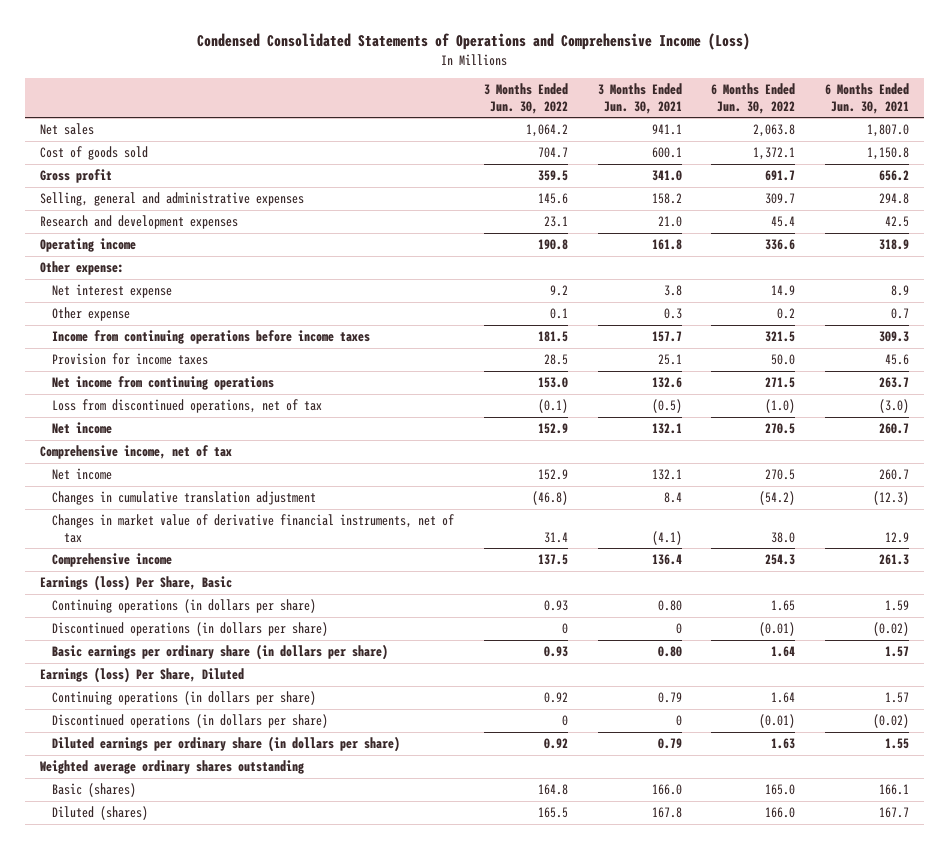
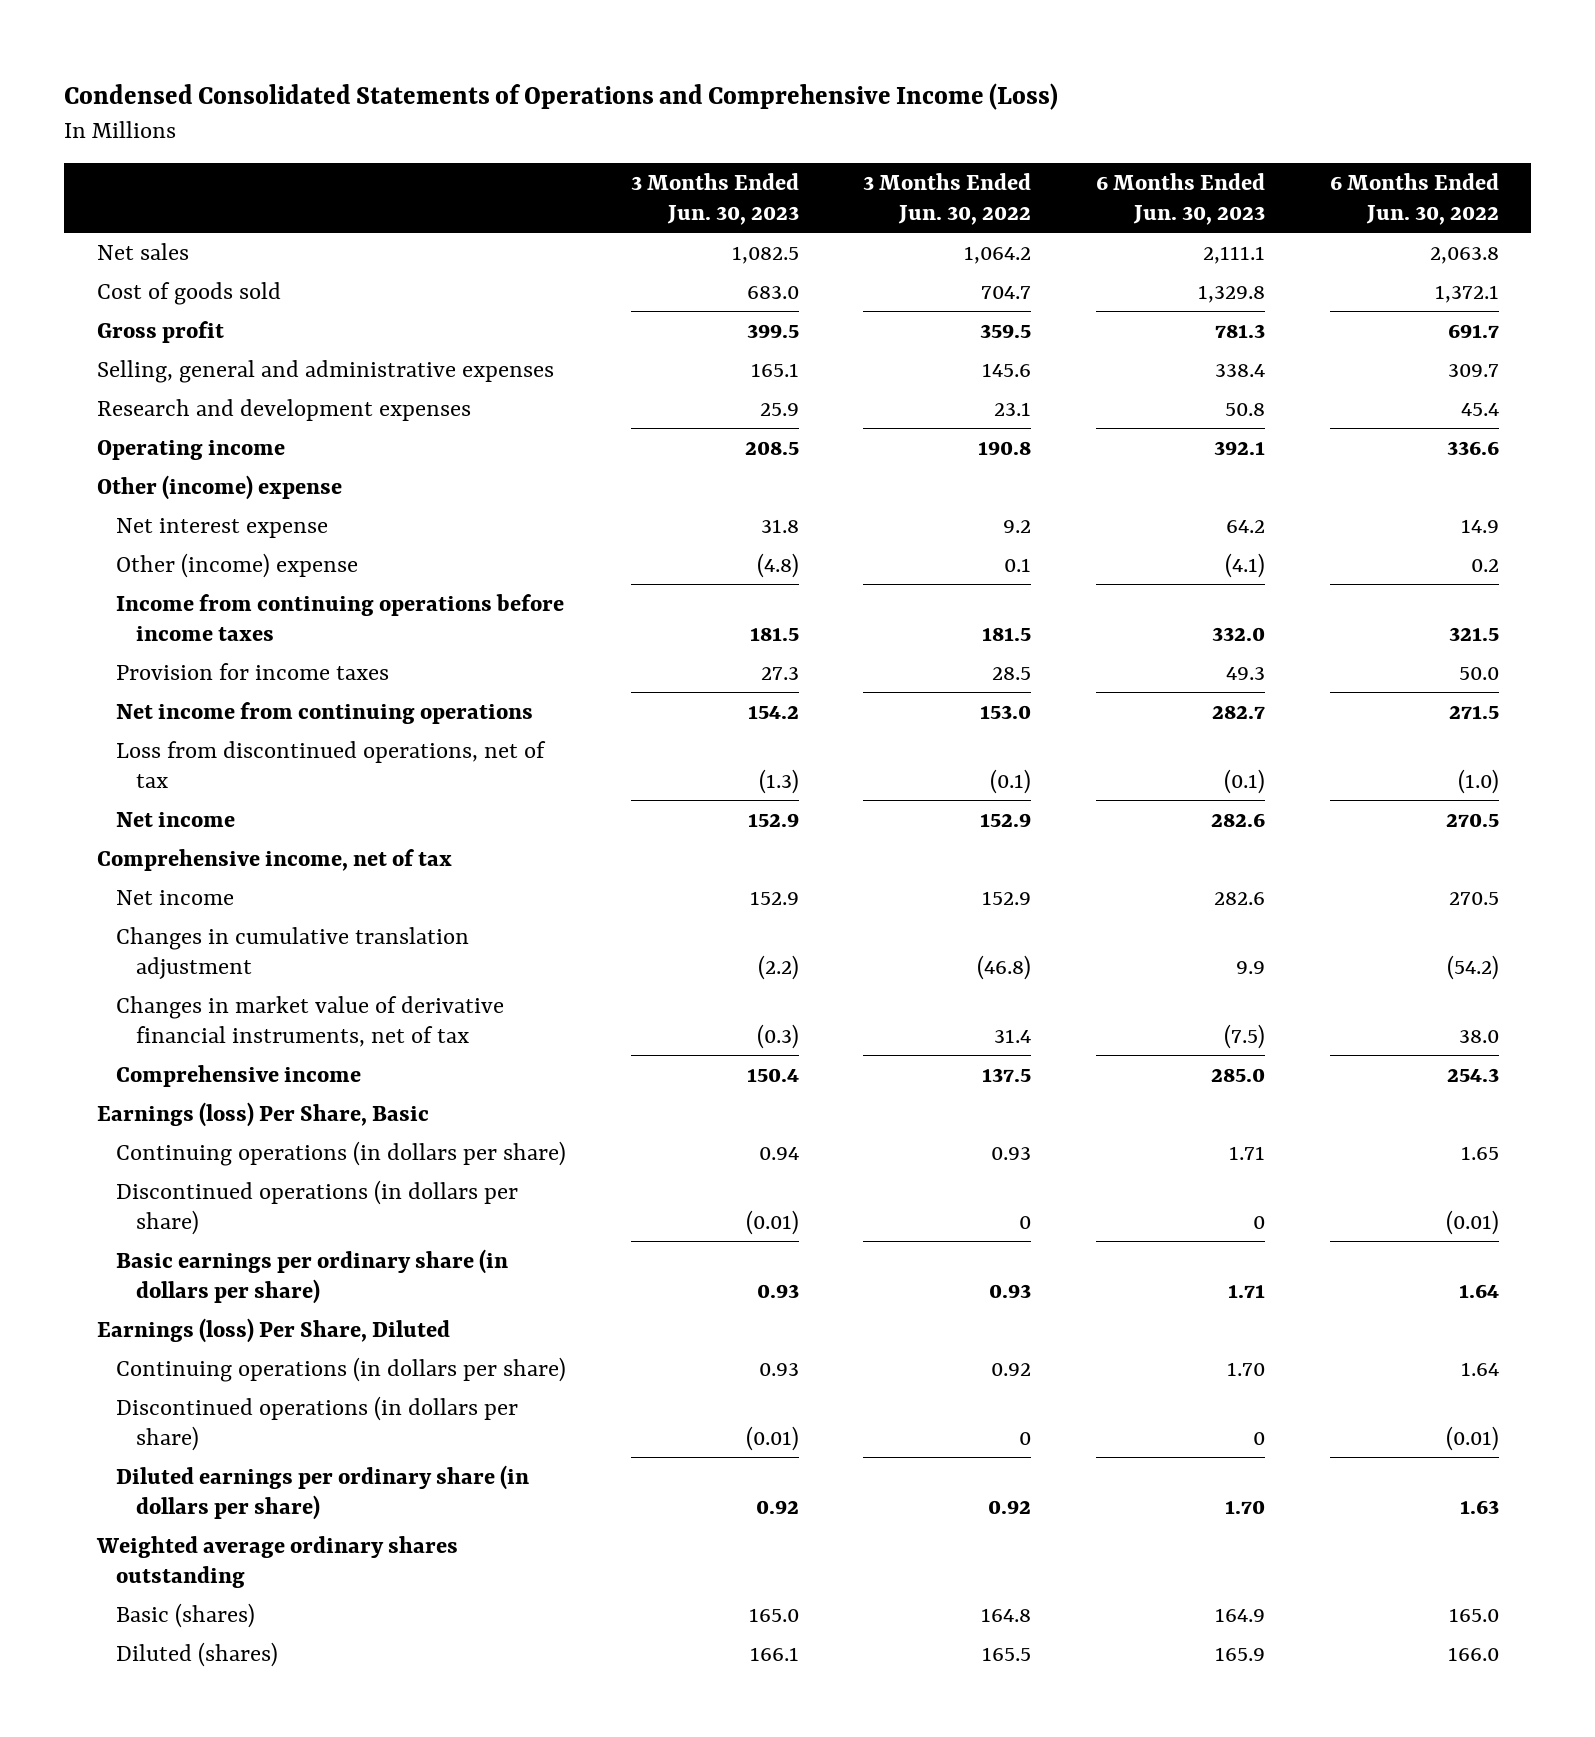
- | 3 Months Ended Jun. 30, 2022 | 3 Months Ended Jun. 30, 2021 | 6 Months Ended Jun. 30, 2022 | 6 Months Ended Jun. 30, 2021
+ | 3 Months Ended Jun. 30, 2023 | 3 Months Ended Jun. 30, 2022 | 6 Months Ended Jun. 30, 2023 | 6 Months Ended Jun. 30, 2022
- Other expense:
+ Other (income) expense
- Other expense | 0.1 | 0.3 | 0.2 | 0.7
+ Other (income) expense | (4.8) | 0.1 | (4.1) | 0.2

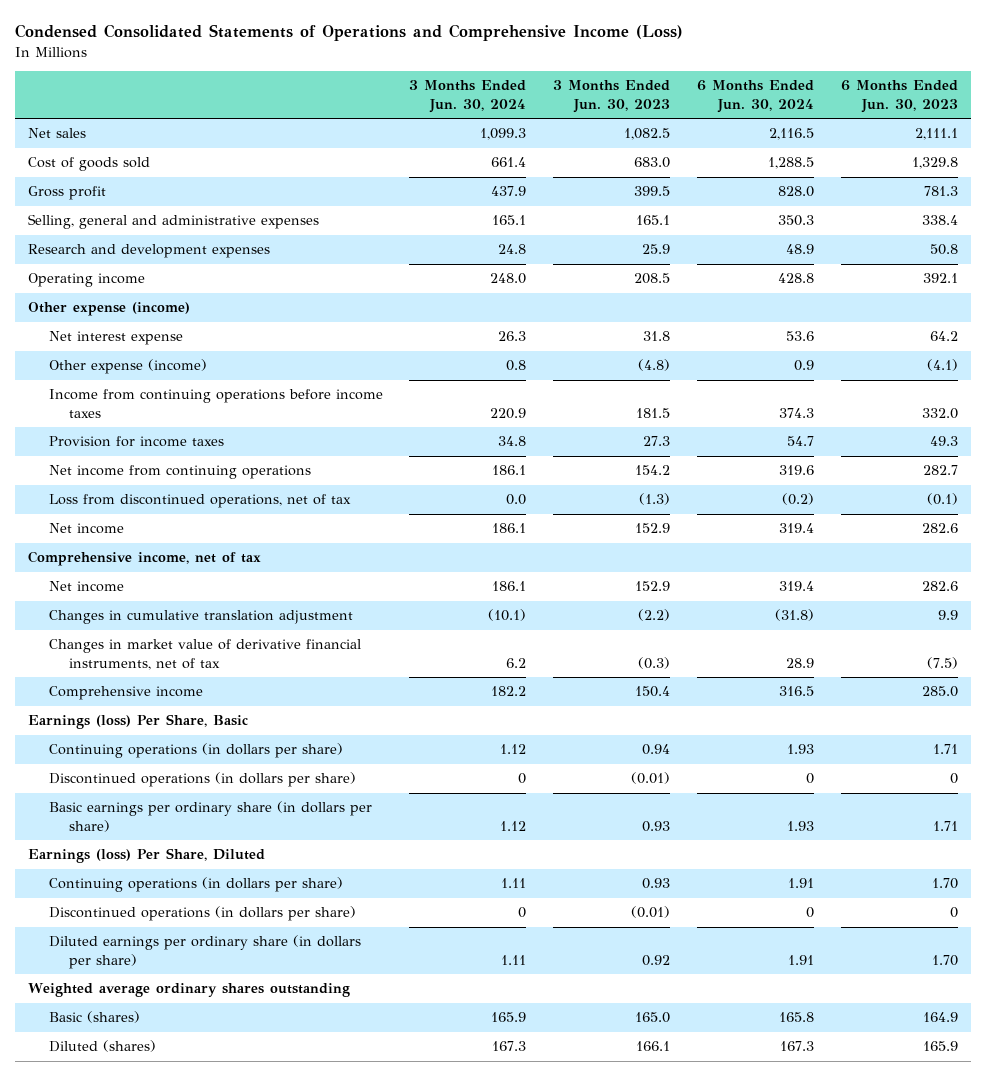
- | 3 Months Ended Jun. 30, 2023 | 3 Months Ended Jun. 30, 2022 | 6 Months Ended Jun. 30, 2023 | 6 Months Ended Jun. 30, 2022
+ | 3 Months Ended Jun. 30, 2024 | 3 Months Ended Jun. 30, 2023 | 6 Months Ended Jun. 30, 2024 | 6 Months Ended Jun. 30, 2023
- Other (income) expense
+ Other expense (income)
- Other (income) expense | (4.8) | 0.1 | (4.1) | 0.2
+ Other expense (income) | 0.8 | (4.8) | 0.9 | (4.1)

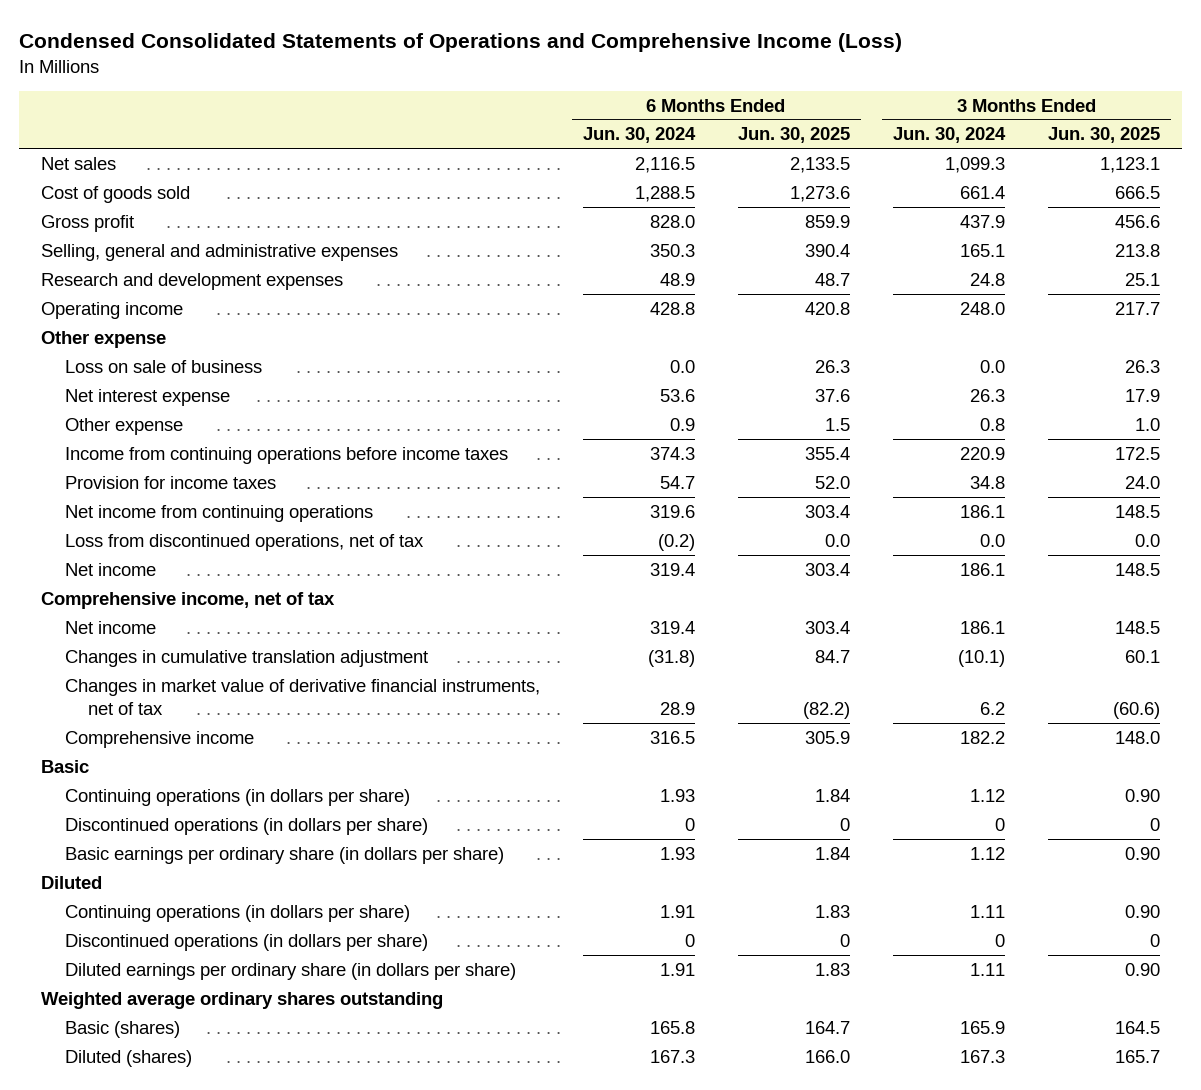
- | 3 Months Ended Jun. 30, 2024 | 3 Months Ended Jun. 30, 2023 | 6 Months Ended Jun. 30, 2024 | 6 Months Ended Jun. 30, 2023
+ | 6 Months Ended Jun. 30, 2024 | 6 Months Ended Jun. 30, 2025 | 3 Months Ended Jun. 30, 2024 | 3 Months Ended Jun. 30, 2025
- Other expense (income)
+ Other expense
+ Loss on sale of business | 0.0 | 26.3 | 0.0 | 26.3
- Other expense (income) | 0.8 | (4.8) | 0.9 | (4.1)
+ Other expense | 0.9 | 1.5 | 0.8 | 1.0
- Earnings (loss) Per Share, Basic
+ Basic
- Earnings (loss) Per Share, Diluted
+ Diluted

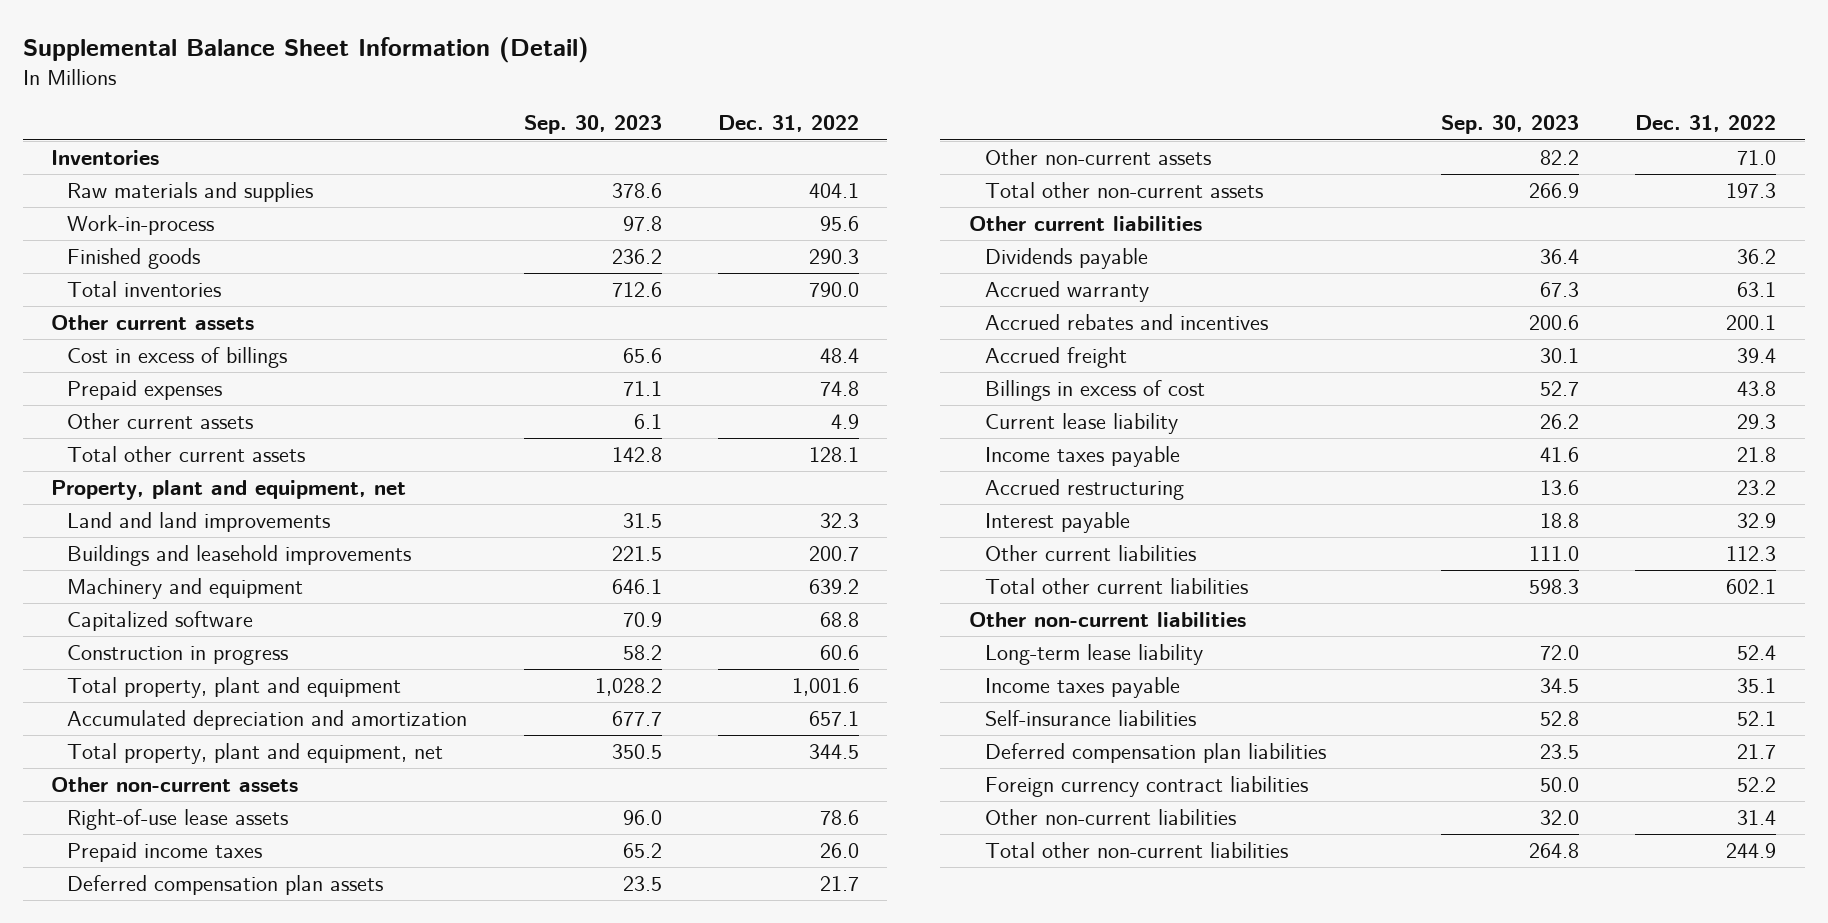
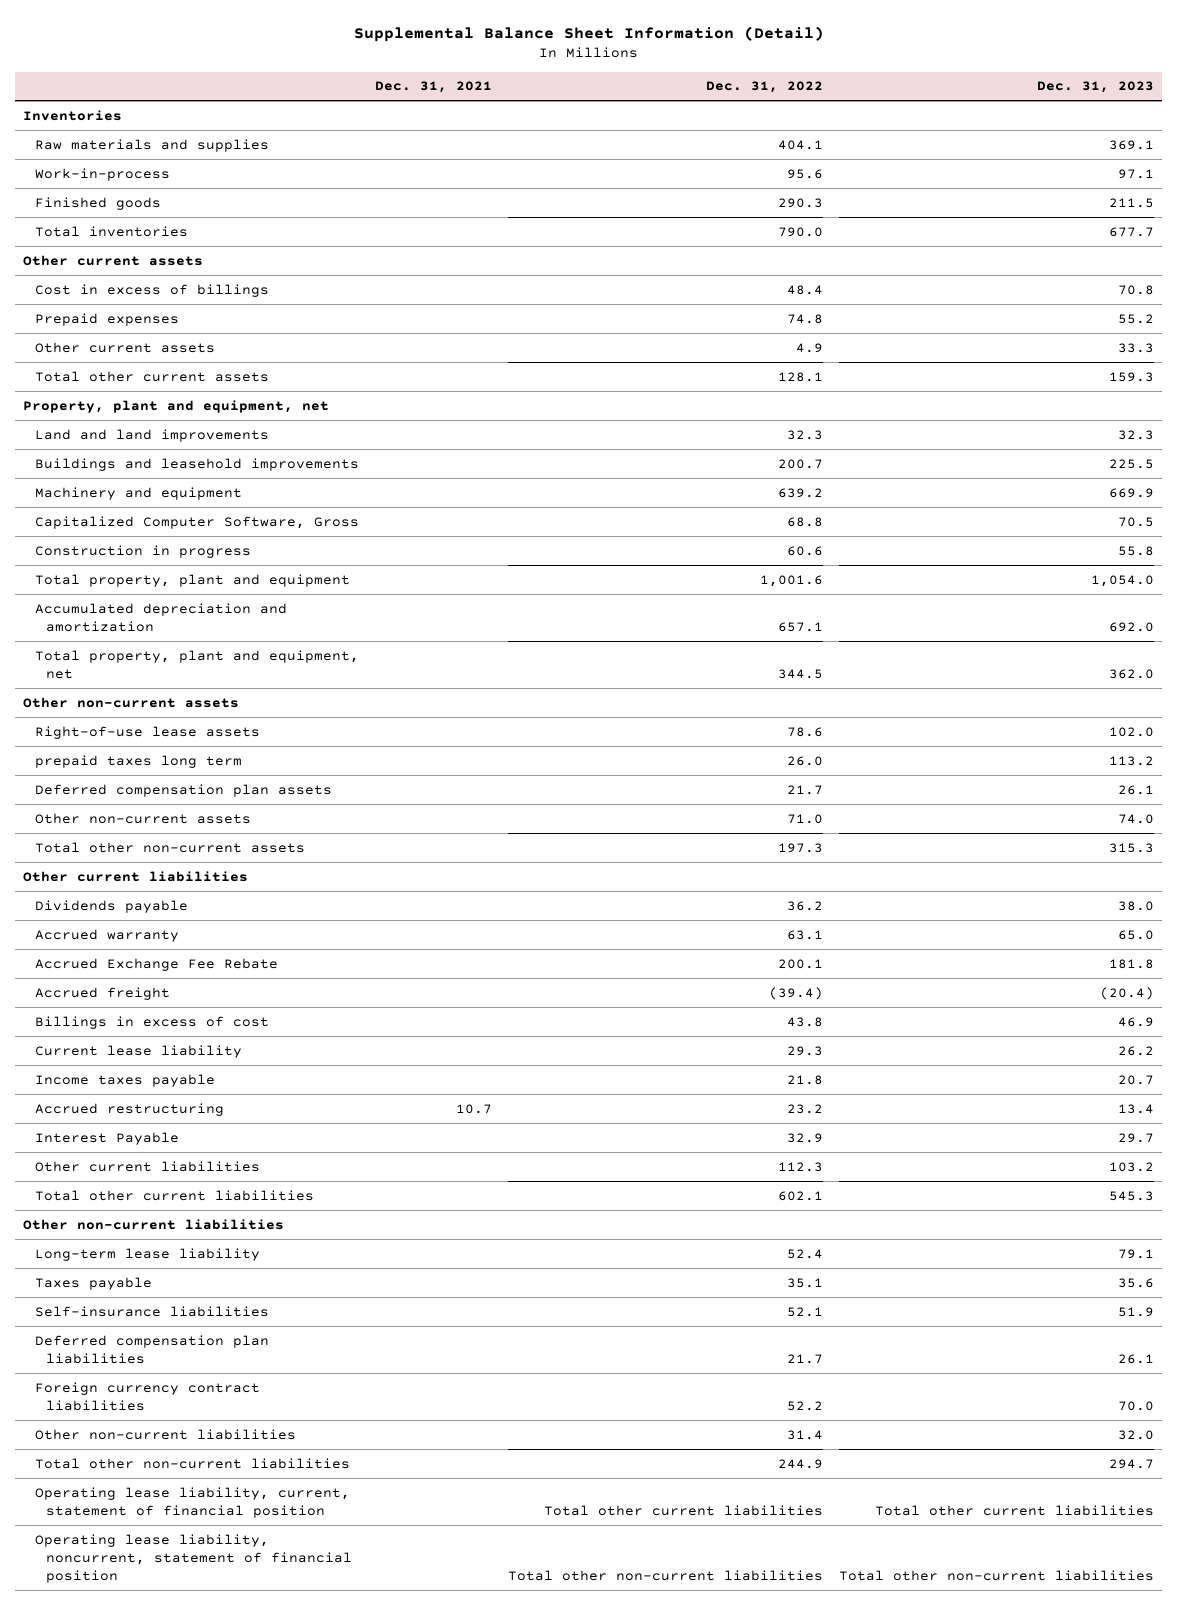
- | Sep. 30, 2023 | Dec. 31, 2022
+ | Dec. 31, 2021 | Dec. 31, 2022 | Dec. 31, 2023
- Capitalized software | 70.9 | 68.8
+ Capitalized Computer Software, Gross | | 68.8 | 70.5
- Prepaid income taxes | 65.2 | 26.0
+ prepaid taxes long term | | 26.0 | 113.2
- Accrued rebates and incentives | 200.6 | 200.1
- Accrued freight | 30.1 | 39.4
+ Accrued Exchange Fee Rebate | | 200.1 | 181.8
+ Accrued freight | | (39.4) | (20.4)
- Interest payable | 18.8 | 32.9
+ Interest Payable | | 32.9 | 29.7
- Income taxes payable | 34.5 | 35.1
+ Taxes payable | | 35.1 | 35.6
+ Operating lease liability, current, statement of financial position | | Total other current liabilities | Total other current liabilities
+ Operating lease liability, noncurrent, statement of financial position | | Total other non-current liabilities | Total other non-current liabilities

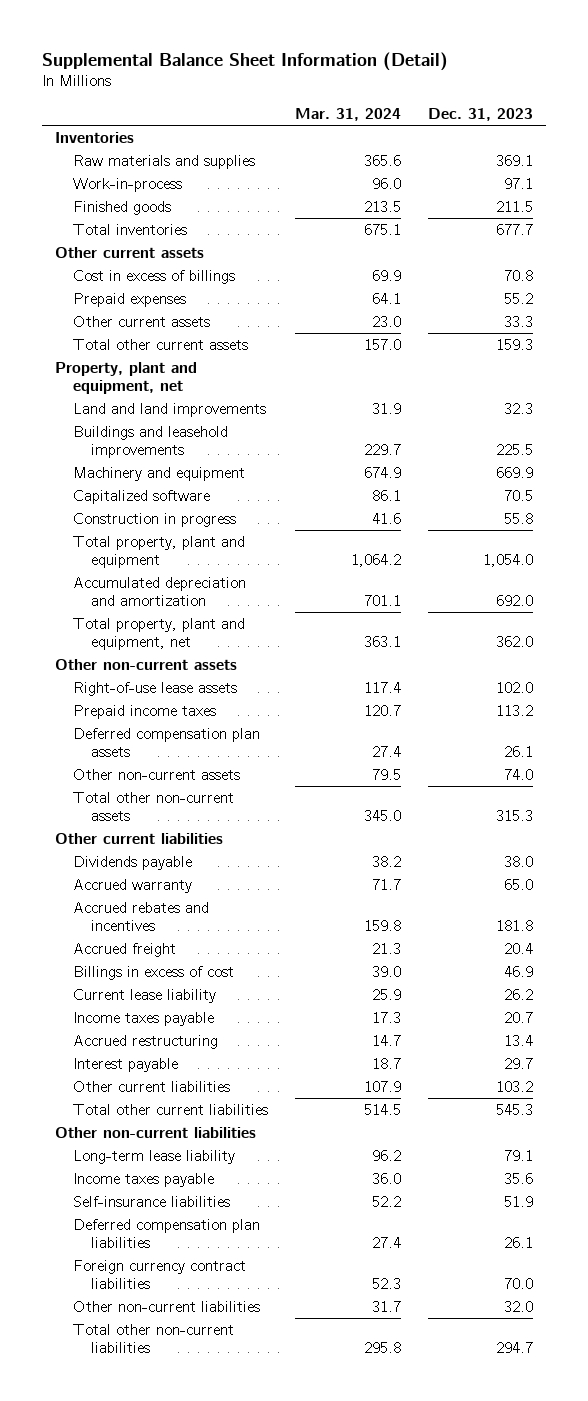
- | Dec. 31, 2021 | Dec. 31, 2022 | Dec. 31, 2023
+ | Mar. 31, 2024 | Dec. 31, 2023
- Capitalized Computer Software, Gross | | 68.8 | 70.5
+ Capitalized software | 86.1 | 70.5
- prepaid taxes long term | | 26.0 | 113.2
+ Prepaid income taxes | 120.7 | 113.2
- Accrued Exchange Fee Rebate | | 200.1 | 181.8
- Accrued freight | | (39.4) | (20.4)
+ Accrued rebates and incentives | 159.8 | 181.8
+ Accrued freight | 21.3 | 20.4
- Interest Payable | | 32.9 | 29.7
+ Interest payable | 18.7 | 29.7
- Taxes payable | | 35.1 | 35.6
+ Income taxes payable | 36.0 | 35.6
- Operating lease liability, current, statement of financial position | | Total other current liabilities | Total other current liabilities
- Operating lease liability, noncurrent, statement of financial position | | Total other non-current liabilities | Total other non-current liabilities

